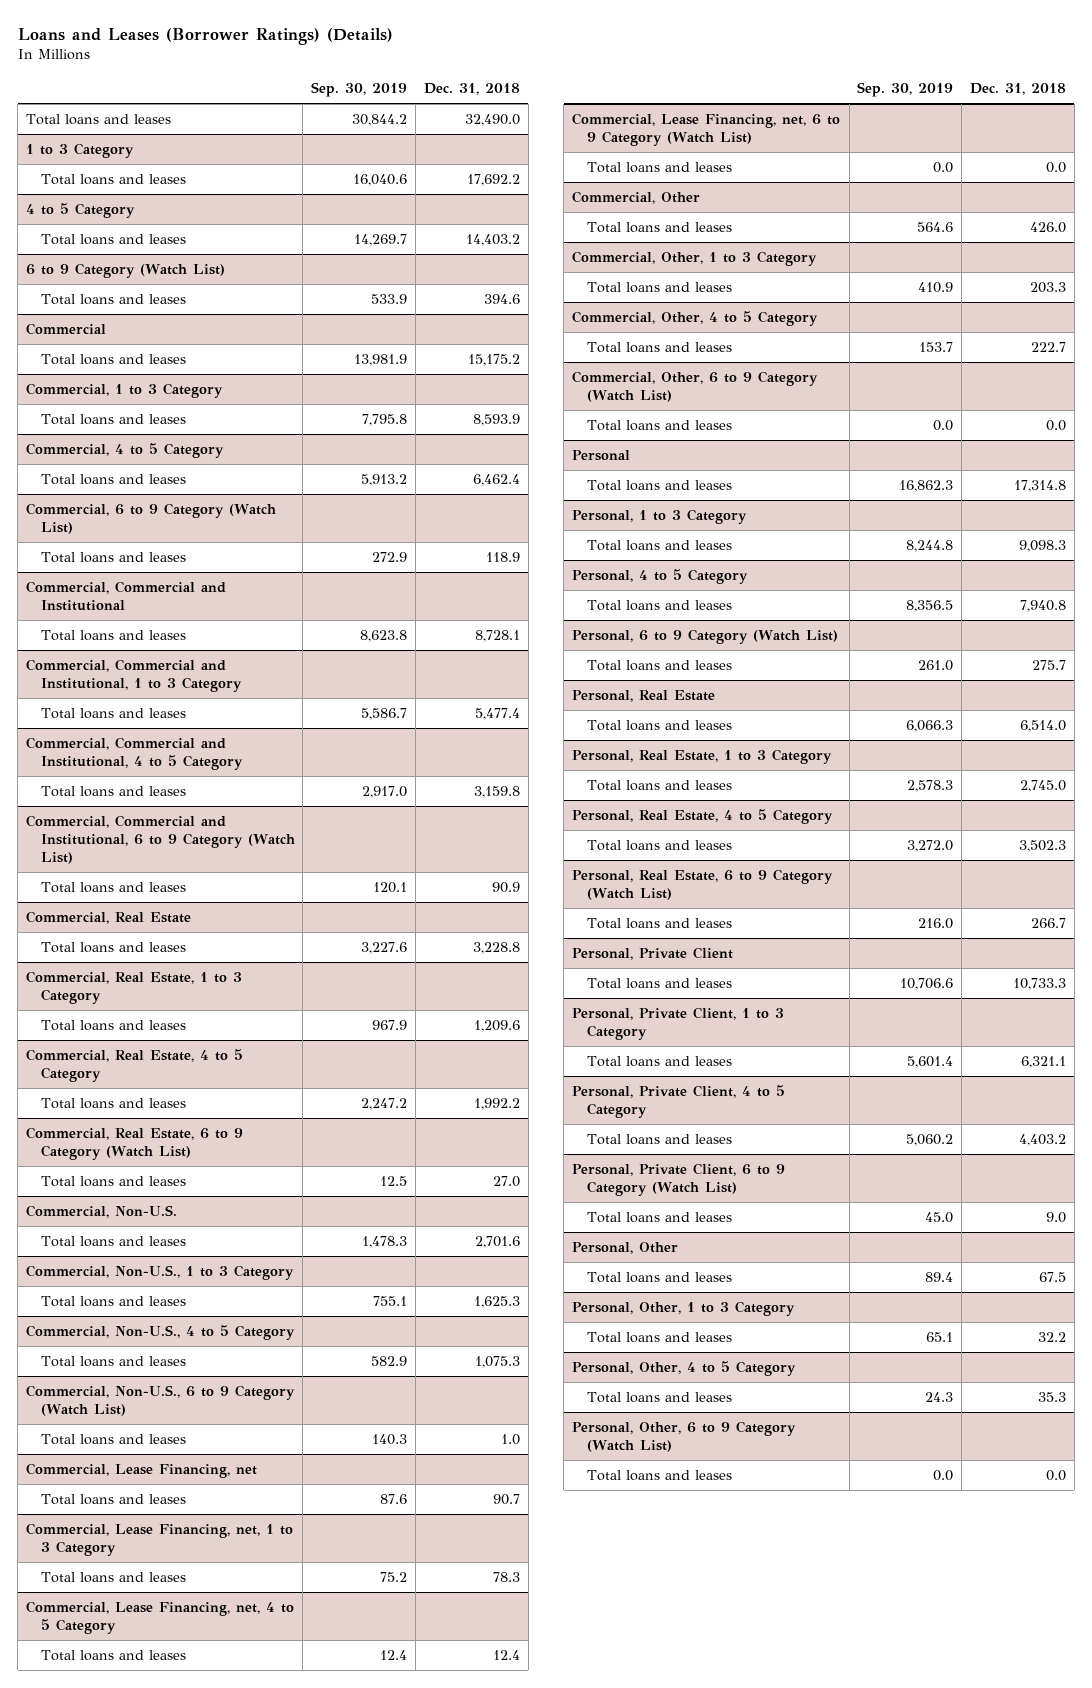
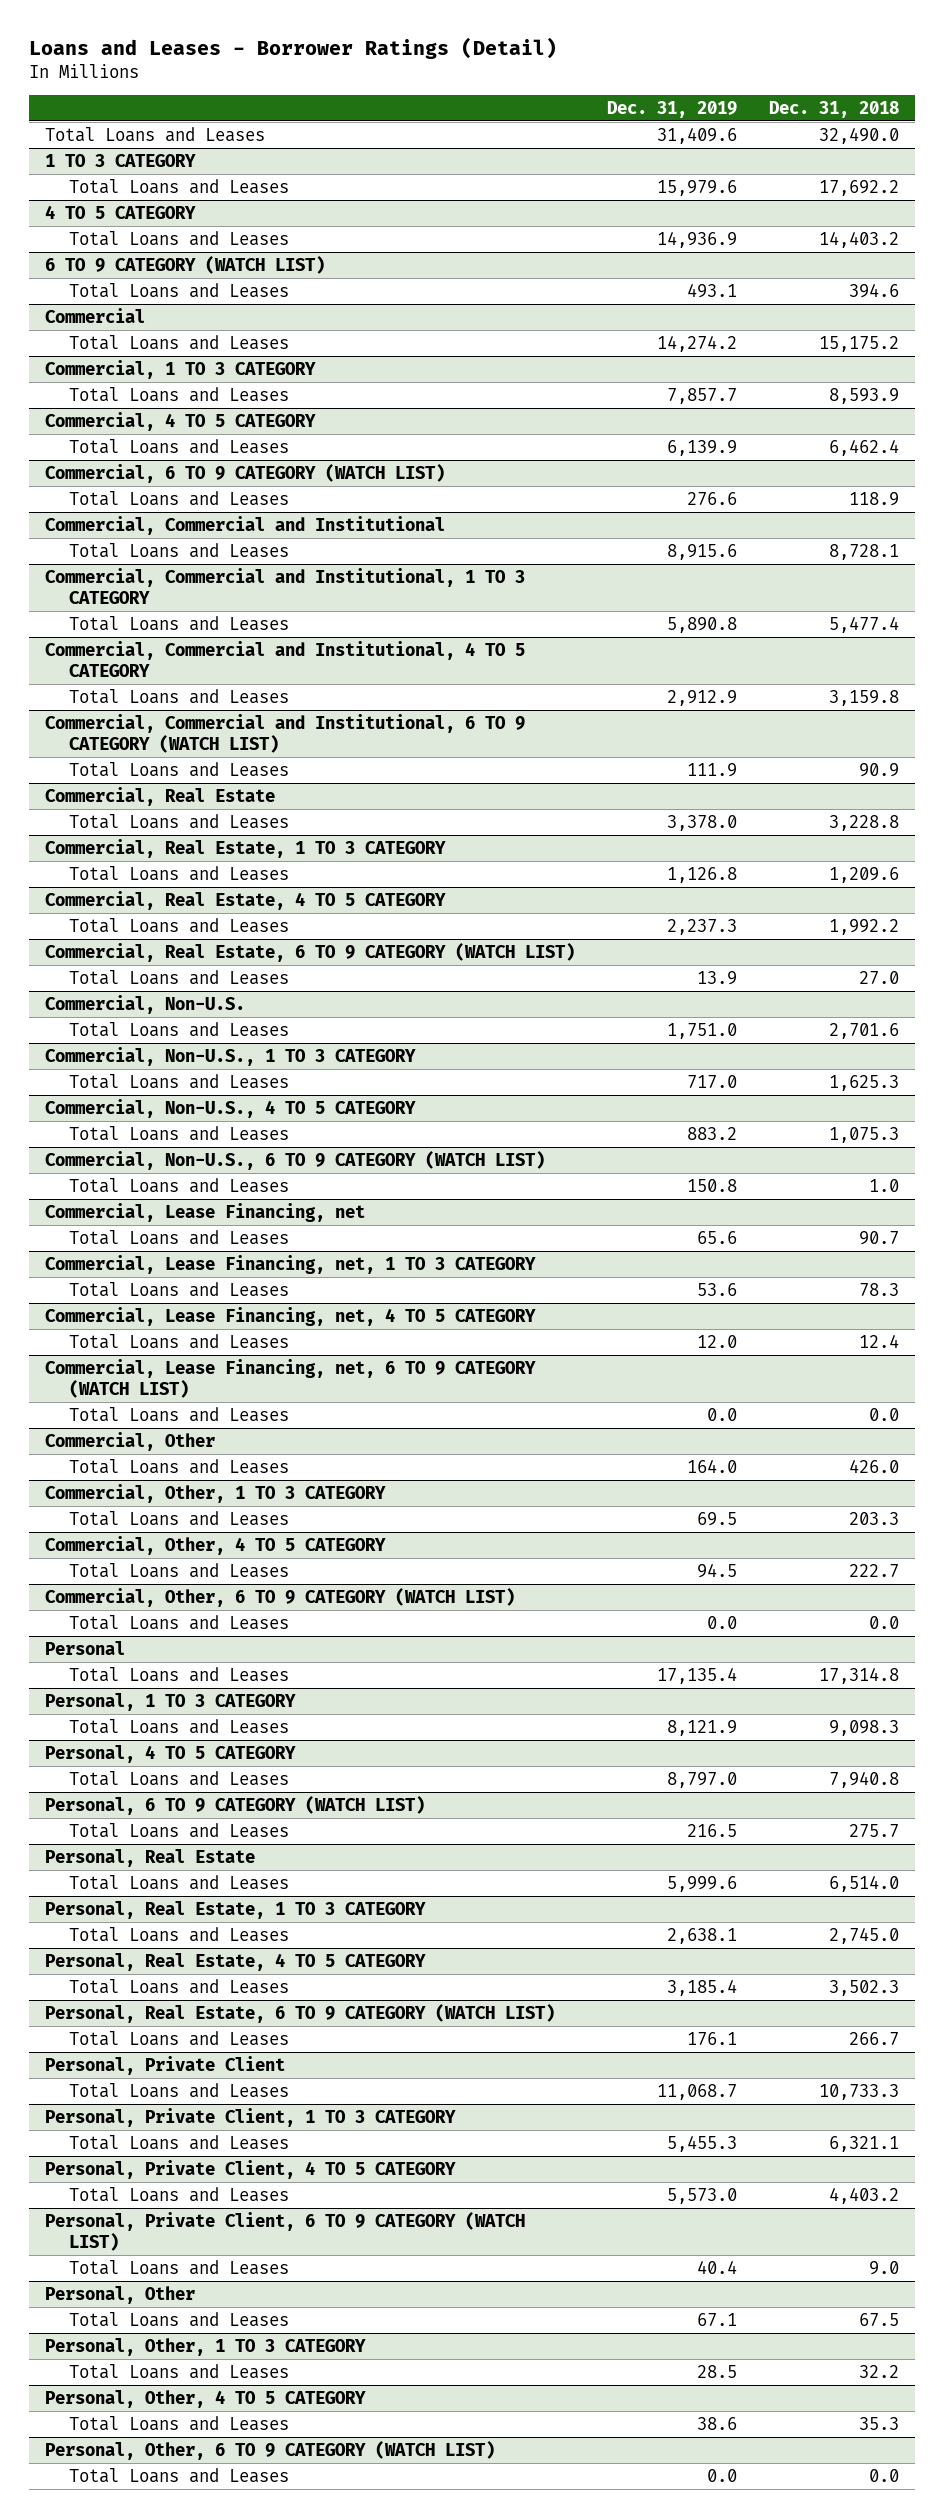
- Loans and Leases (Borrower Ratings) (Details)
+ Loans and Leases - Borrower Ratings (Detail)
- | Sep. 30, 2019 | Dec. 31, 2018
+ | Dec. 31, 2019 | Dec. 31, 2018
- Total loans and leases | 30,844.2 | 32,490.0
- 1 to 3 Category
- Total loans and leases | 16,040.6 | 17,692.2
- 4 to 5 Category
- Total loans and leases | 14,269.7 | 14,403.2
- 6 to 9 Category (Watch List)
- Total loans and leases | 533.9 | 394.6
+ Total Loans and Leases | 31,409.6 | 32,490.0
+ 1 TO 3 CATEGORY
+ Total Loans and Leases | 15,979.6 | 17,692.2
+ 4 TO 5 CATEGORY
+ Total Loans and Leases | 14,936.9 | 14,403.2
+ 6 TO 9 CATEGORY (WATCH LIST)
+ Total Loans and Leases | 493.1 | 394.6
@ Commercial
- Total loans and leases | 13,981.9 | 15,175.2
- Commercial, 1 to 3 Category
- Total loans and leases | 7,795.8 | 8,593.9
- Commercial, 4 to 5 Category
- Total loans and leases | 5,913.2 | 6,462.4
- Commercial, 6 to 9 Category (Watch List)
- Total loans and leases | 272.9 | 118.9
@ Commercial
+ Total Loans and Leases | 14,274.2 | 15,175.2
+ Commercial, 1 TO 3 CATEGORY
+ Total Loans and Leases | 7,857.7 | 8,593.9
+ Commercial, 4 TO 5 CATEGORY
+ Total Loans and Leases | 6,139.9 | 6,462.4
+ Commercial, 6 TO 9 CATEGORY (WATCH LIST)
+ Total Loans and Leases | 276.6 | 118.9
@ Commercial, Commercial and Institutional
- Total loans and leases | 8,623.8 | 8,728.1
- Commercial, Commercial and Institutional, 1 to 3 Category
- Total loans and leases | 5,586.7 | 5,477.4
- Commercial, Commercial and Institutional, 4 to 5 Category
- Total loans and leases | 2,917.0 | 3,159.8
- Commercial, Commercial and Institutional, 6 to 9 Category (Watch List)
- Total loans and leases | 120.1 | 90.9
@ Commercial, Commercial and Institutional
+ Total Loans and Leases | 8,915.6 | 8,728.1
+ Commercial, Commercial and Institutional, 1 TO 3 CATEGORY
+ Total Loans and Leases | 5,890.8 | 5,477.4
+ Commercial, Commercial and Institutional, 4 TO 5 CATEGORY
+ Total Loans and Leases | 2,912.9 | 3,159.8
+ Commercial, Commercial and Institutional, 6 TO 9 CATEGORY (WATCH LIST)
+ Total Loans and Leases | 111.9 | 90.9
@ Commercial, Real Estate
- Total loans and leases | 3,227.6 | 3,228.8
- Commercial, Real Estate, 1 to 3 Category
- Total loans and leases | 967.9 | 1,209.6
- Commercial, Real Estate, 4 to 5 Category
- Total loans and leases | 2,247.2 | 1,992.2
- Commercial, Real Estate, 6 to 9 Category (Watch List)
- Total loans and leases | 12.5 | 27.0
@ Commercial, Real Estate
+ Total Loans and Leases | 3,378.0 | 3,228.8
+ Commercial, Real Estate, 1 TO 3 CATEGORY
+ Total Loans and Leases | 1,126.8 | 1,209.6
+ Commercial, Real Estate, 4 TO 5 CATEGORY
+ Total Loans and Leases | 2,237.3 | 1,992.2
+ Commercial, Real Estate, 6 TO 9 CATEGORY (WATCH LIST)
+ Total Loans and Leases | 13.9 | 27.0
@ Commercial, Non-U.S.
- Total loans and leases | 1,478.3 | 2,701.6
- Commercial, Non-U.S., 1 to 3 Category
- Total loans and leases | 755.1 | 1,625.3
- Commercial, Non-U.S., 4 to 5 Category
- Total loans and leases | 582.9 | 1,075.3
- Commercial, Non-U.S., 6 to 9 Category (Watch List)
- Total loans and leases | 140.3 | 1.0
@ Commercial, Non-U.S.
+ Total Loans and Leases | 1,751.0 | 2,701.6
+ Commercial, Non-U.S., 1 TO 3 CATEGORY
+ Total Loans and Leases | 717.0 | 1,625.3
+ Commercial, Non-U.S., 4 TO 5 CATEGORY
+ Total Loans and Leases | 883.2 | 1,075.3
+ Commercial, Non-U.S., 6 TO 9 CATEGORY (WATCH LIST)
+ Total Loans and Leases | 150.8 | 1.0
@ Commercial, Lease Financing, net
- Total loans and leases | 87.6 | 90.7
- Commercial, Lease Financing, net, 1 to 3 Category
- Total loans and leases | 75.2 | 78.3
- Commercial, Lease Financing, net, 4 to 5 Category
- Total loans and leases | 12.4 | 12.4
- Commercial, Lease Financing, net, 6 to 9 Category (Watch List)
- Total loans and leases | 0.0 | 0.0
@ Commercial, Lease Financing, net
+ Total Loans and Leases | 65.6 | 90.7
+ Commercial, Lease Financing, net, 1 TO 3 CATEGORY
+ Total Loans and Leases | 53.6 | 78.3
+ Commercial, Lease Financing, net, 4 TO 5 CATEGORY
+ Total Loans and Leases | 12.0 | 12.4
+ Commercial, Lease Financing, net, 6 TO 9 CATEGORY (WATCH LIST)
+ Total Loans and Leases | 0.0 | 0.0
@ Commercial, Other
- Total loans and leases | 564.6 | 426.0
- Commercial, Other, 1 to 3 Category
- Total loans and leases | 410.9 | 203.3
- Commercial, Other, 4 to 5 Category
- Total loans and leases | 153.7 | 222.7
- Commercial, Other, 6 to 9 Category (Watch List)
- Total loans and leases | 0.0 | 0.0
@ Commercial, Other
+ Total Loans and Leases | 164.0 | 426.0
+ Commercial, Other, 1 TO 3 CATEGORY
+ Total Loans and Leases | 69.5 | 203.3
+ Commercial, Other, 4 TO 5 CATEGORY
+ Total Loans and Leases | 94.5 | 222.7
+ Commercial, Other, 6 TO 9 CATEGORY (WATCH LIST)
+ Total Loans and Leases | 0.0 | 0.0
@ Personal
- Total loans and leases | 16,862.3 | 17,314.8
- Personal, 1 to 3 Category
- Total loans and leases | 8,244.8 | 9,098.3
- Personal, 4 to 5 Category
- Total loans and leases | 8,356.5 | 7,940.8
- Personal, 6 to 9 Category (Watch List)
- Total loans and leases | 261.0 | 275.7
@ Personal
+ Total Loans and Leases | 17,135.4 | 17,314.8
+ Personal, 1 TO 3 CATEGORY
+ Total Loans and Leases | 8,121.9 | 9,098.3
+ Personal, 4 TO 5 CATEGORY
+ Total Loans and Leases | 8,797.0 | 7,940.8
+ Personal, 6 TO 9 CATEGORY (WATCH LIST)
+ Total Loans and Leases | 216.5 | 275.7
@ Personal, Real Estate
- Total loans and leases | 6,066.3 | 6,514.0
- Personal, Real Estate, 1 to 3 Category
- Total loans and leases | 2,578.3 | 2,745.0
- Personal, Real Estate, 4 to 5 Category
- Total loans and leases | 3,272.0 | 3,502.3
- Personal, Real Estate, 6 to 9 Category (Watch List)
- Total loans and leases | 216.0 | 266.7
@ Personal, Real Estate
+ Total Loans and Leases | 5,999.6 | 6,514.0
+ Personal, Real Estate, 1 TO 3 CATEGORY
+ Total Loans and Leases | 2,638.1 | 2,745.0
+ Personal, Real Estate, 4 TO 5 CATEGORY
+ Total Loans and Leases | 3,185.4 | 3,502.3
+ Personal, Real Estate, 6 TO 9 CATEGORY (WATCH LIST)
+ Total Loans and Leases | 176.1 | 266.7
@ Personal, Private Client
- Total loans and leases | 10,706.6 | 10,733.3
- Personal, Private Client, 1 to 3 Category
- Total loans and leases | 5,601.4 | 6,321.1
- Personal, Private Client, 4 to 5 Category
- Total loans and leases | 5,060.2 | 4,403.2
- Personal, Private Client, 6 to 9 Category (Watch List)
- Total loans and leases | 45.0 | 9.0
@ Personal, Private Client
+ Total Loans and Leases | 11,068.7 | 10,733.3
+ Personal, Private Client, 1 TO 3 CATEGORY
+ Total Loans and Leases | 5,455.3 | 6,321.1
+ Personal, Private Client, 4 TO 5 CATEGORY
+ Total Loans and Leases | 5,573.0 | 4,403.2
+ Personal, Private Client, 6 TO 9 CATEGORY (WATCH LIST)
+ Total Loans and Leases | 40.4 | 9.0
@ Personal, Other
- Total loans and leases | 89.4 | 67.5
- Personal, Other, 1 to 3 Category
- Total loans and leases | 65.1 | 32.2
- Personal, Other, 4 to 5 Category
- Total loans and leases | 24.3 | 35.3
- Personal, Other, 6 to 9 Category (Watch List)
- Total loans and leases | 0.0 | 0.0
@ Personal, Other
+ Total Loans and Leases | 67.1 | 67.5
+ Personal, Other, 1 TO 3 CATEGORY
+ Total Loans and Leases | 28.5 | 32.2
+ Personal, Other, 4 TO 5 CATEGORY
+ Total Loans and Leases | 38.6 | 35.3
+ Personal, Other, 6 TO 9 CATEGORY (WATCH LIST)
+ Total Loans and Leases | 0.0 | 0.0

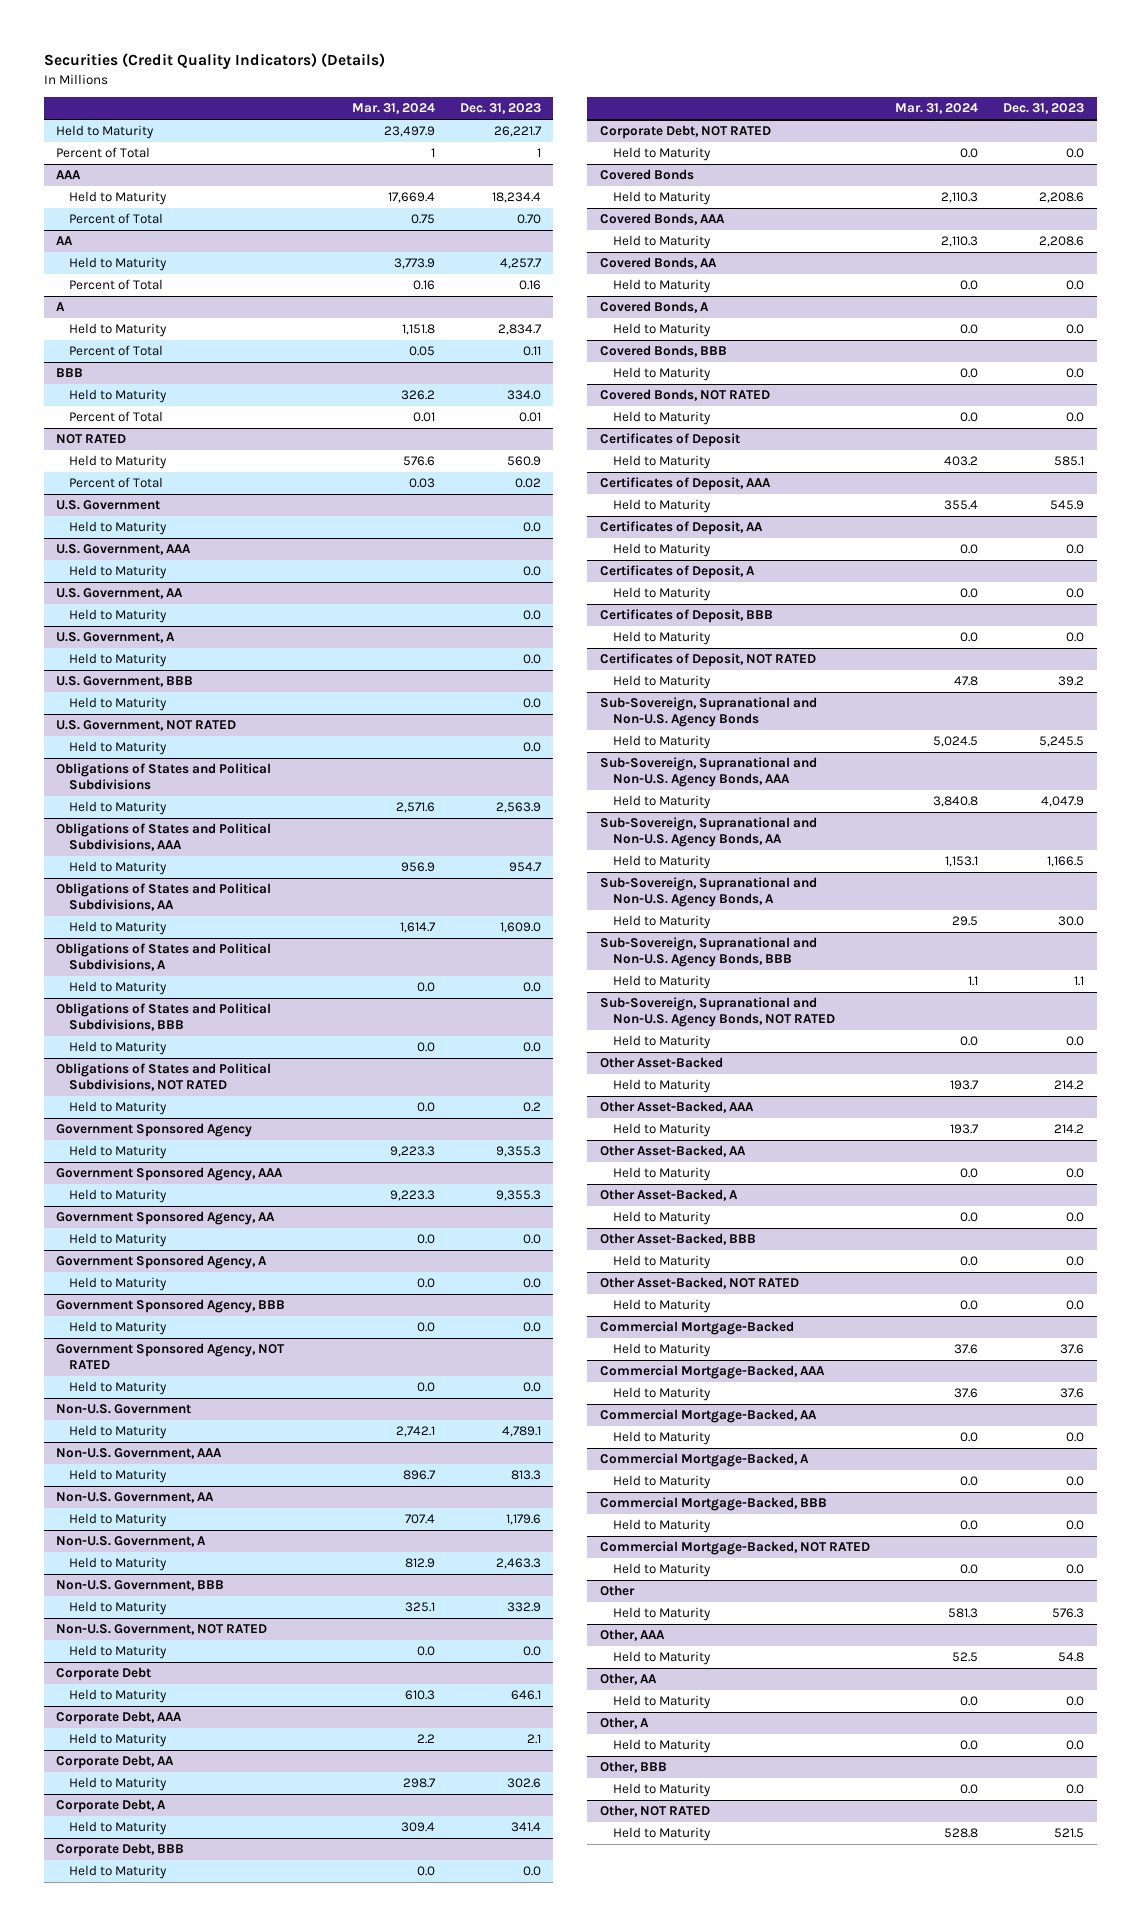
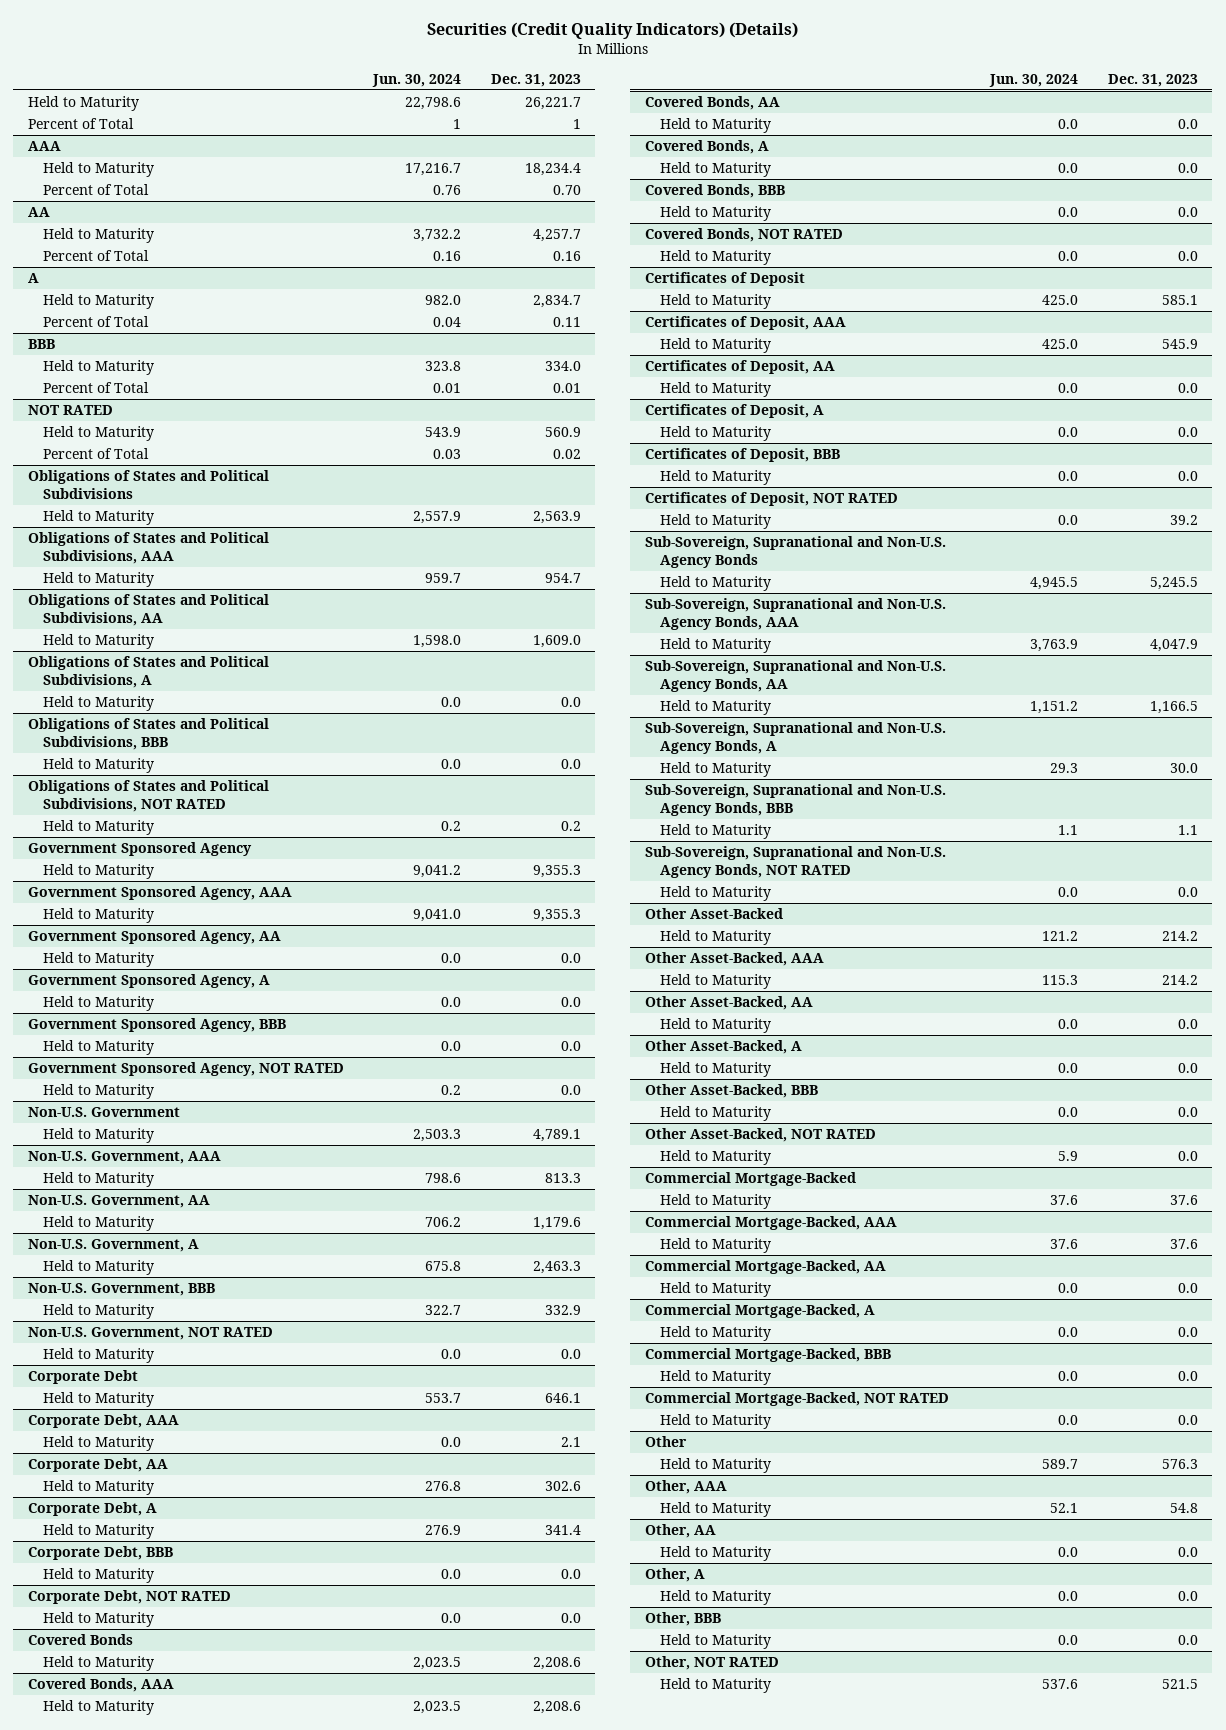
- | Mar. 31, 2024 | Dec. 31, 2023
+ | Jun. 30, 2024 | Dec. 31, 2023
- U.S. Government
- Held to Maturity | | 0.0
- U.S. Government, AAA
- Held to Maturity | | 0.0
- U.S. Government, AA
- Held to Maturity | | 0.0
- U.S. Government, A
- Held to Maturity | | 0.0
- U.S. Government, BBB
- Held to Maturity | | 0.0
- U.S. Government, NOT RATED
- Held to Maturity | | 0.0

